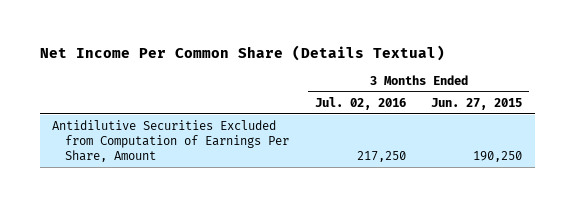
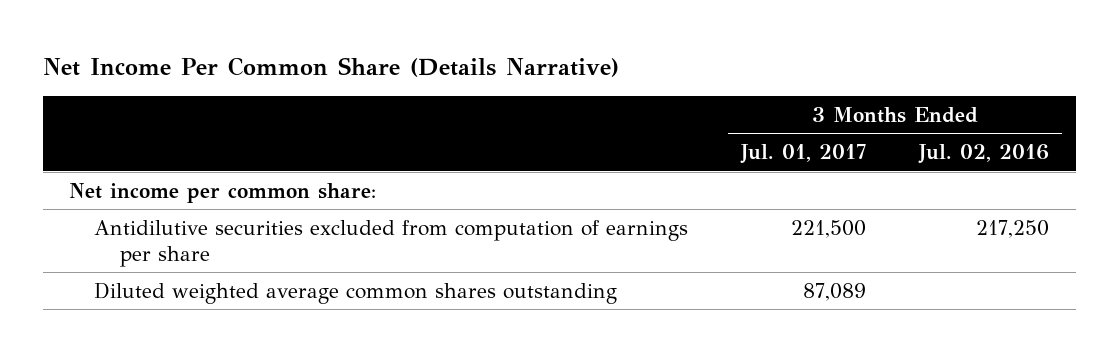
- Net Income Per Common Share (Details Textual)
+ Net Income Per Common Share (Details Narrative)
- | 3 Months Ended Jul. 02, 2016 | 3 Months Ended Jun. 27, 2015
+ | 3 Months Ended Jul. 01, 2017 | 3 Months Ended Jul. 02, 2016
- Antidilutive Securities Excluded from Computation of Earnings Per Share, Amount | 217,250 | 190,250
+ Net income per common share:
+ Antidilutive securities excluded from computation of earnings per share | 221,500 | 217,250
+ Diluted weighted average common shares outstanding | 87,089 |

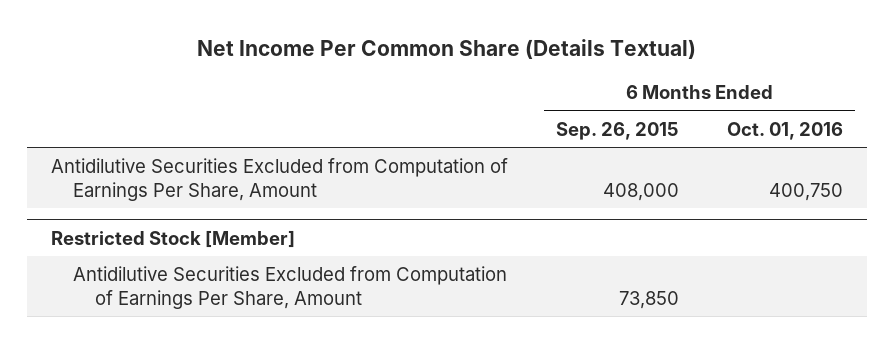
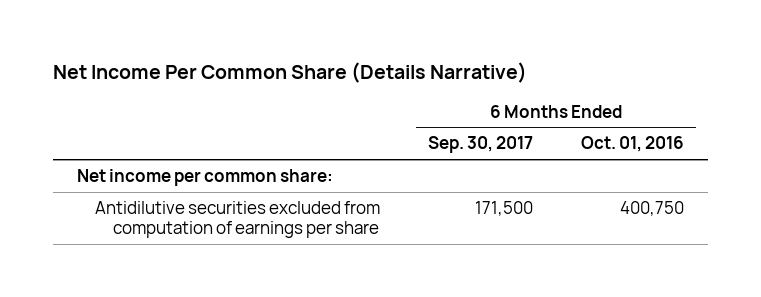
- Net Income Per Common Share (Details Textual)
+ Net Income Per Common Share (Details Narrative)
- | 6 Months Ended Sep. 26, 2015 | 6 Months Ended Oct. 01, 2016
+ | 6 Months Ended Sep. 30, 2017 | 6 Months Ended Oct. 01, 2016
- Antidilutive Securities Excluded from Computation of Earnings Per Share, Amount | 408,000 | 400,750
- Restricted Stock [Member]
- Antidilutive Securities Excluded from Computation of Earnings Per Share, Amount | 73,850 |
+ Net income per common share:
+ Antidilutive securities excluded from computation of earnings per share | 171,500 | 400,750

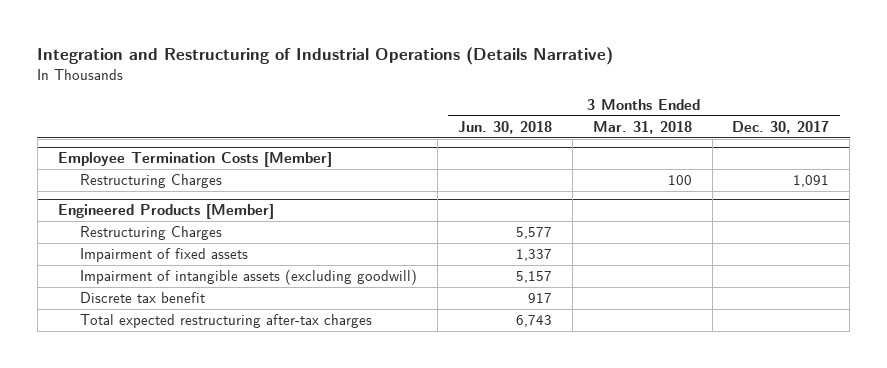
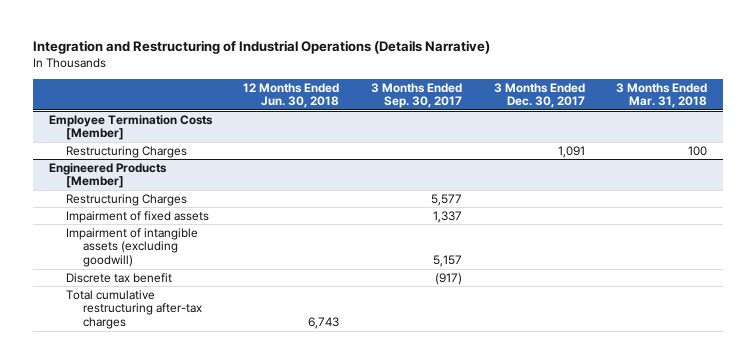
- | 3 Months Ended Jun. 30, 2018 | 3 Months Ended Mar. 31, 2018 | 3 Months Ended Dec. 30, 2017
+ | 12 Months Ended Jun. 30, 2018 | 3 Months Ended Sep. 30, 2017 | 3 Months Ended Dec. 30, 2017 | 3 Months Ended Mar. 31, 2018
@ Engineered Products [Member]
- Total expected restructuring after-tax charges | 6,743 | |
+ Total cumulative restructuring after-tax charges | 6,743 | | |

